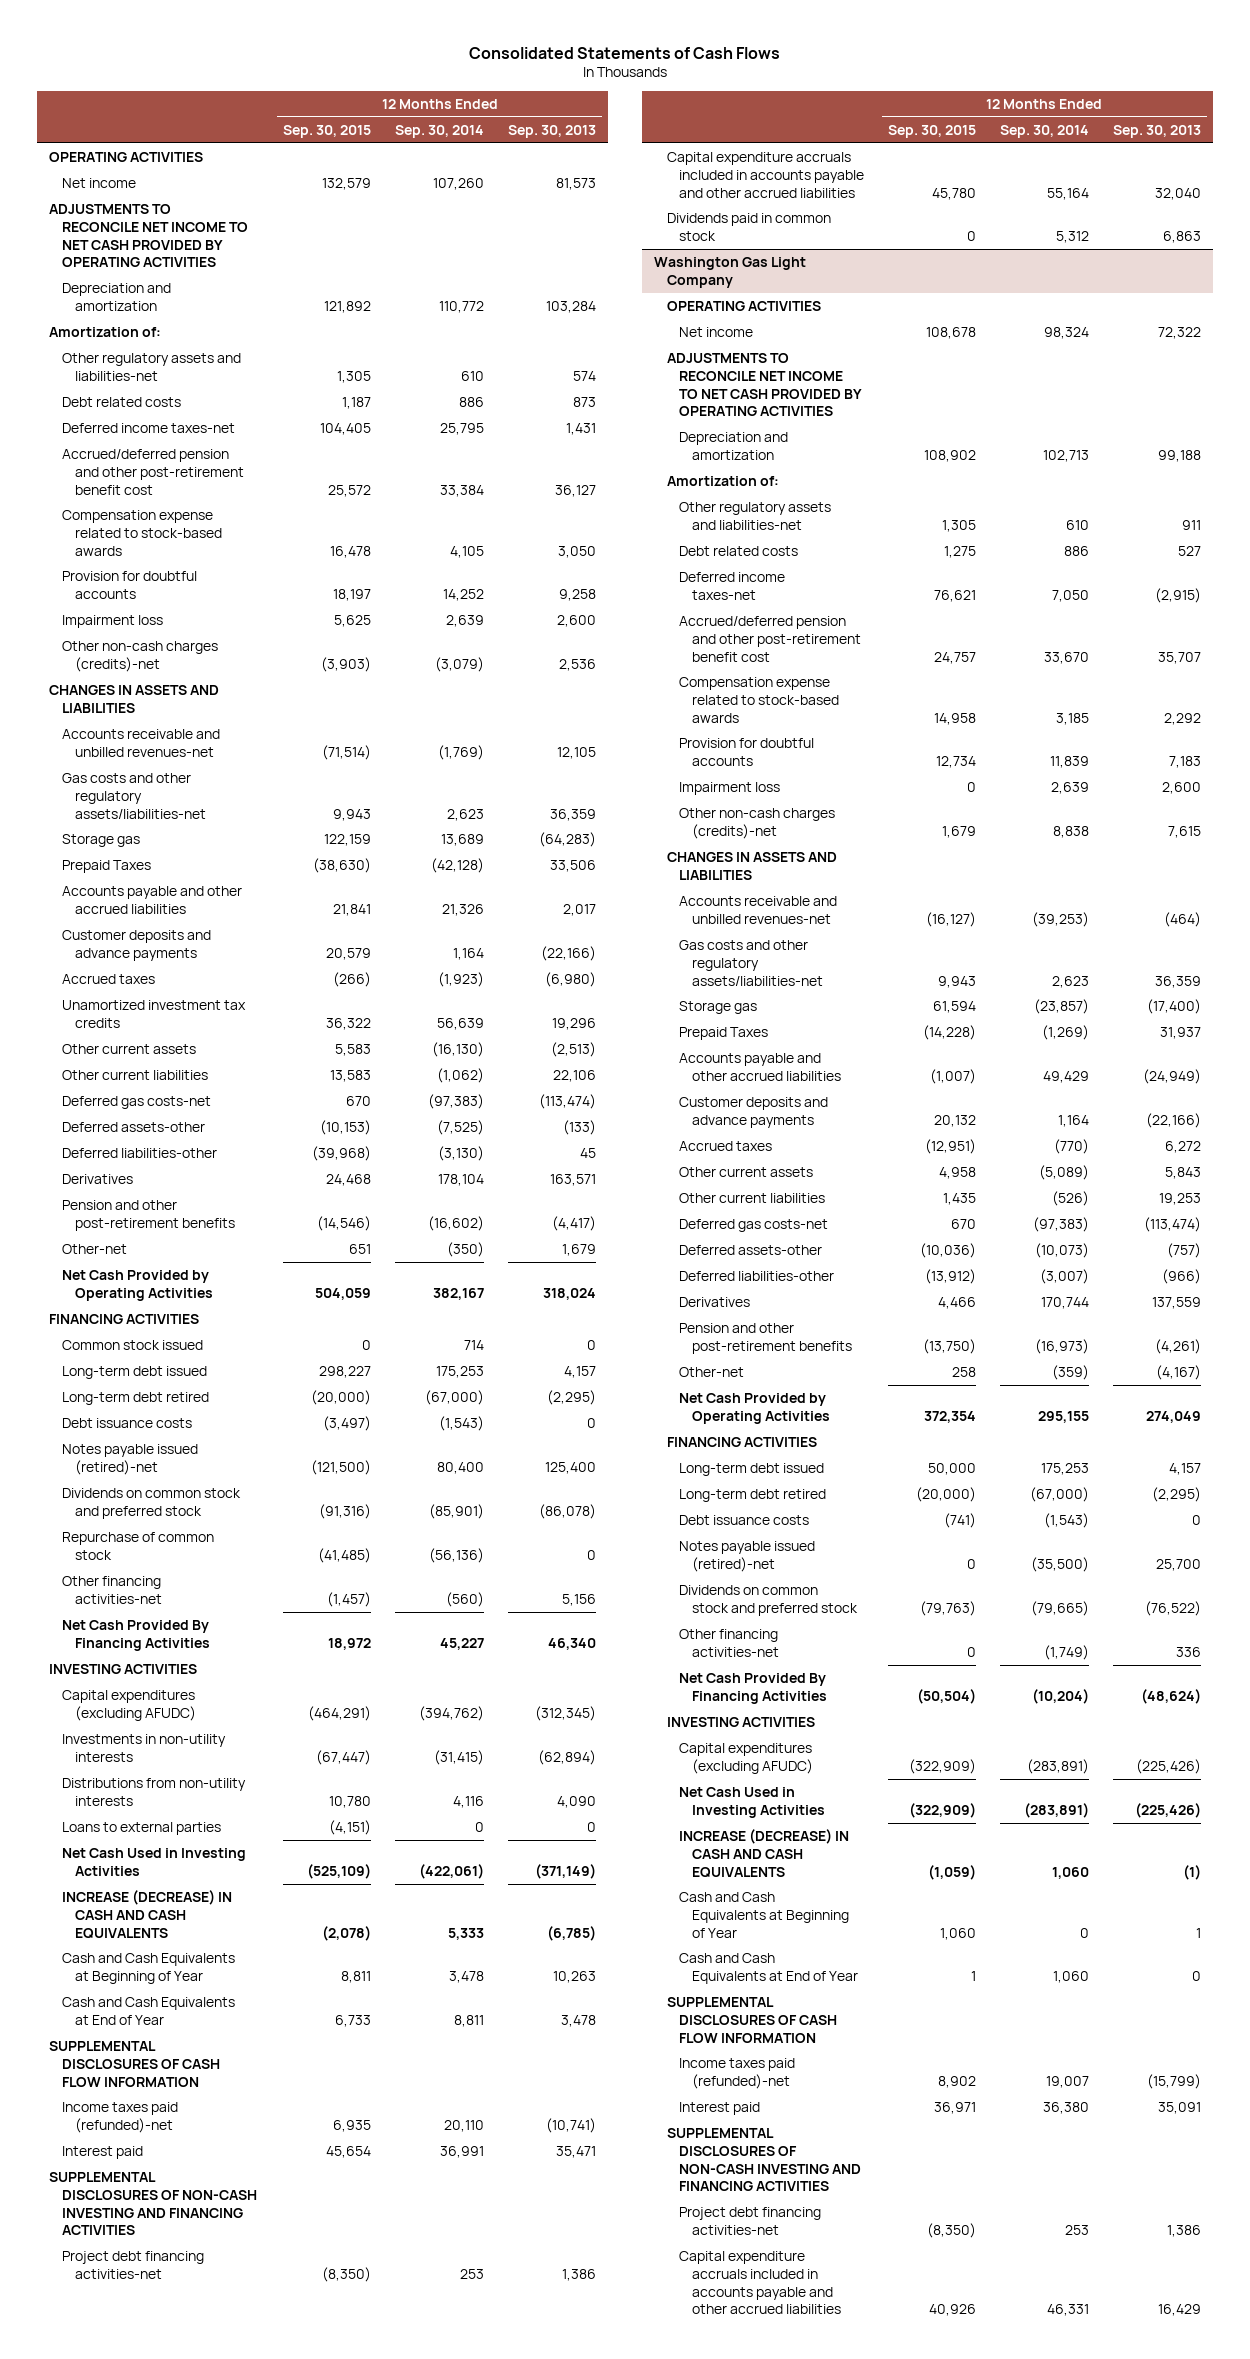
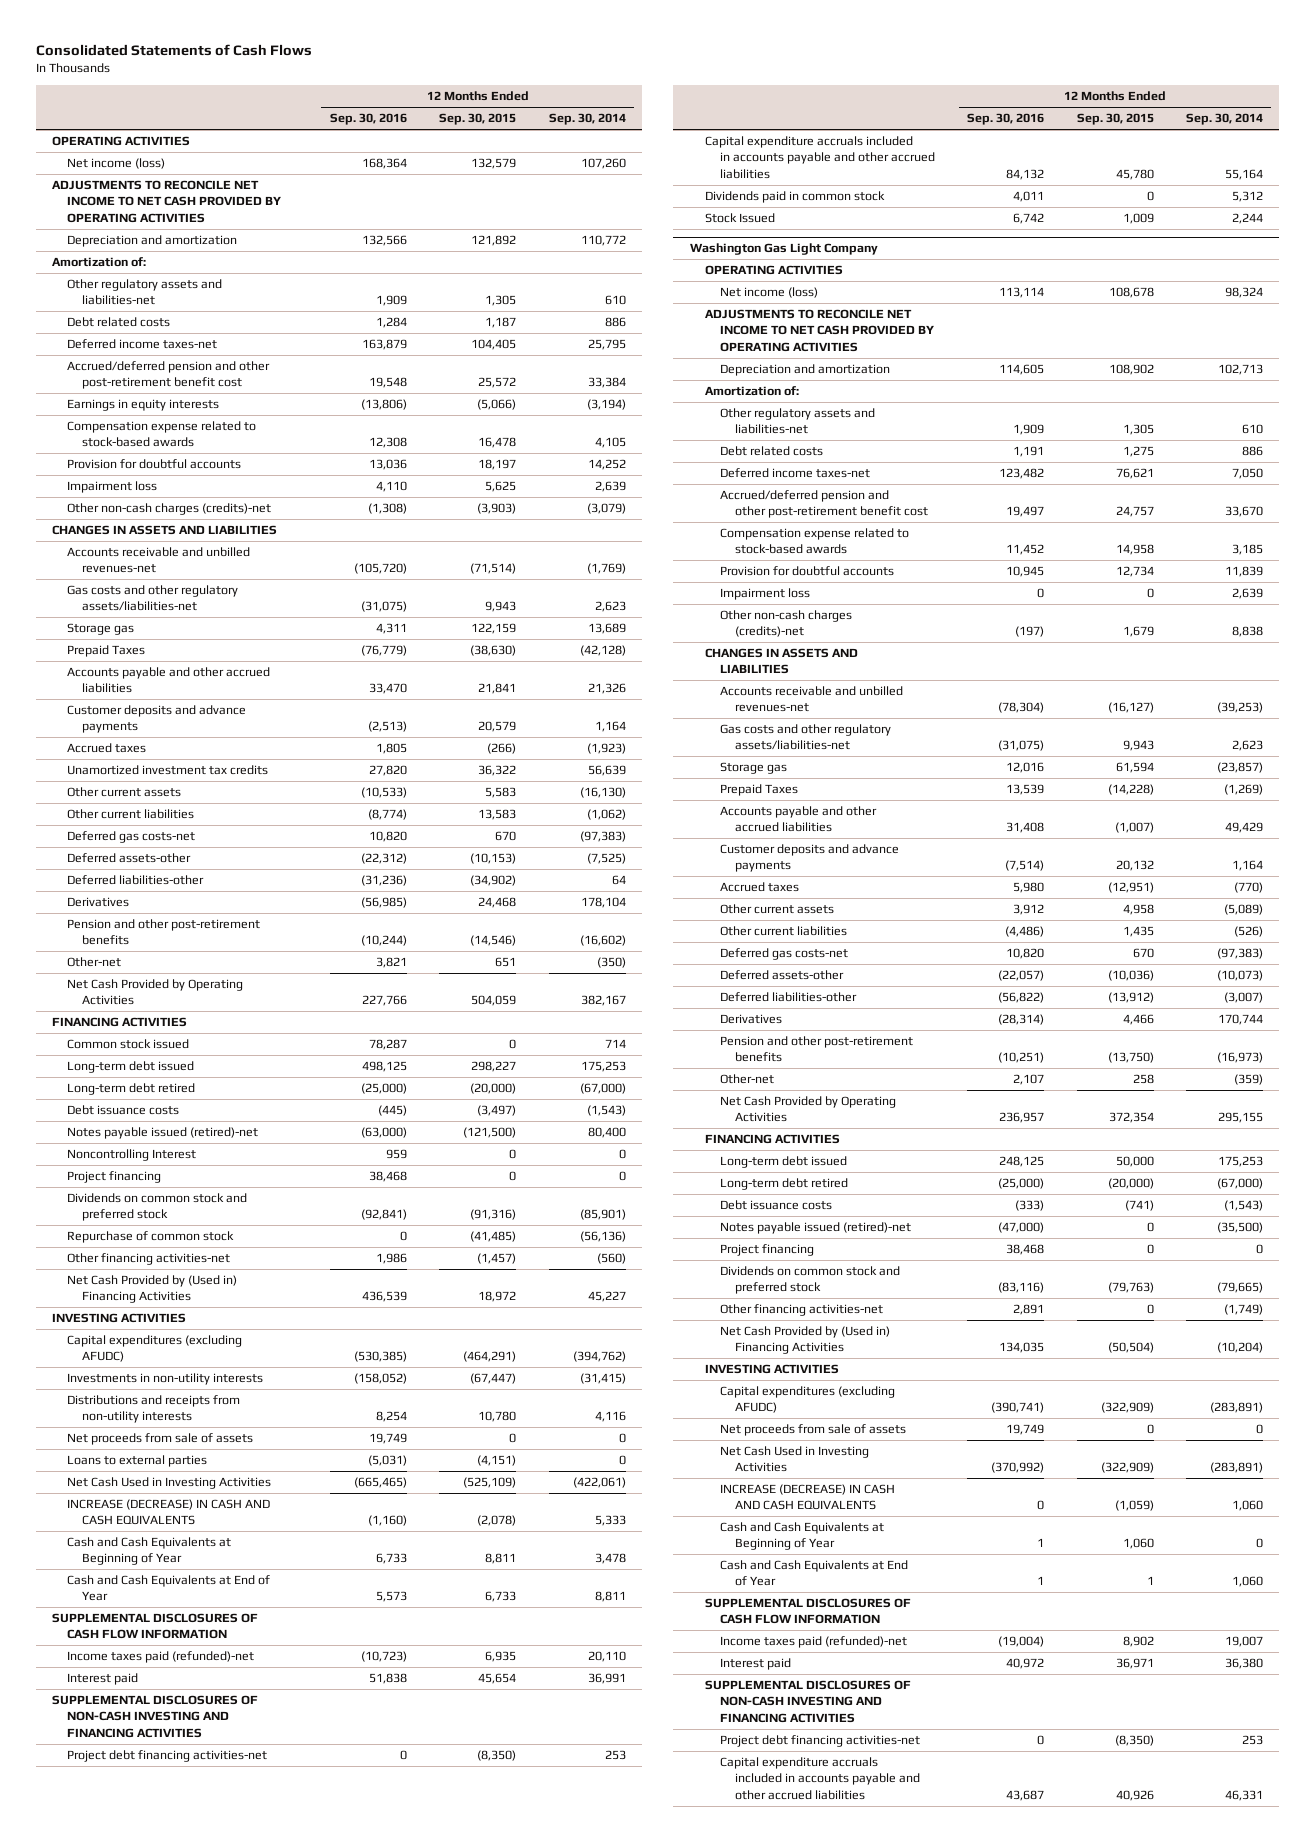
- | 12 Months Ended Sep. 30, 2015 | 12 Months Ended Sep. 30, 2014 | 12 Months Ended Sep. 30, 2013
+ | 12 Months Ended Sep. 30, 2016 | 12 Months Ended Sep. 30, 2015 | 12 Months Ended Sep. 30, 2014
- Net income | 132,579 | 107,260 | 81,573
+ Net income (loss) | 168,364 | 132,579 | 107,260
+ Earnings in equity interests | (13,806) | (5,066) | (3,194)
- Deferred liabilities-other | (39,968) | (3,130) | 45
+ Deferred liabilities-other | (31,236) | (34,902) | 64
+ Noncontrolling Interest | 959 | 0 | 0
+ Project financing | 38,468 | 0 | 0
- Net Cash Provided By Financing Activities | 18,972 | 45,227 | 46,340
+ Net Cash Provided by (Used in) Financing Activities | 436,539 | 18,972 | 45,227
- Distributions from non-utility interests | 10,780 | 4,116 | 4,090
+ Distributions and receipts from non-utility interests | 8,254 | 10,780 | 4,116
+ Net proceeds from sale of assets | 19,749 | 0 | 0
+ Stock Issued | 6,742 | 1,009 | 2,244
@ Washington Gas Light Company
- Net income | 108,678 | 98,324 | 72,322
+ Net income (loss) | 113,114 | 108,678 | 98,324
+ Project financing | 38,468 | 0 | 0
- Net Cash Provided By Financing Activities | (50,504) | (10,204) | (48,624)
+ Net Cash Provided by (Used in) Financing Activities | 134,035 | (50,504) | (10,204)
+ Net proceeds from sale of assets | 19,749 | 0 | 0

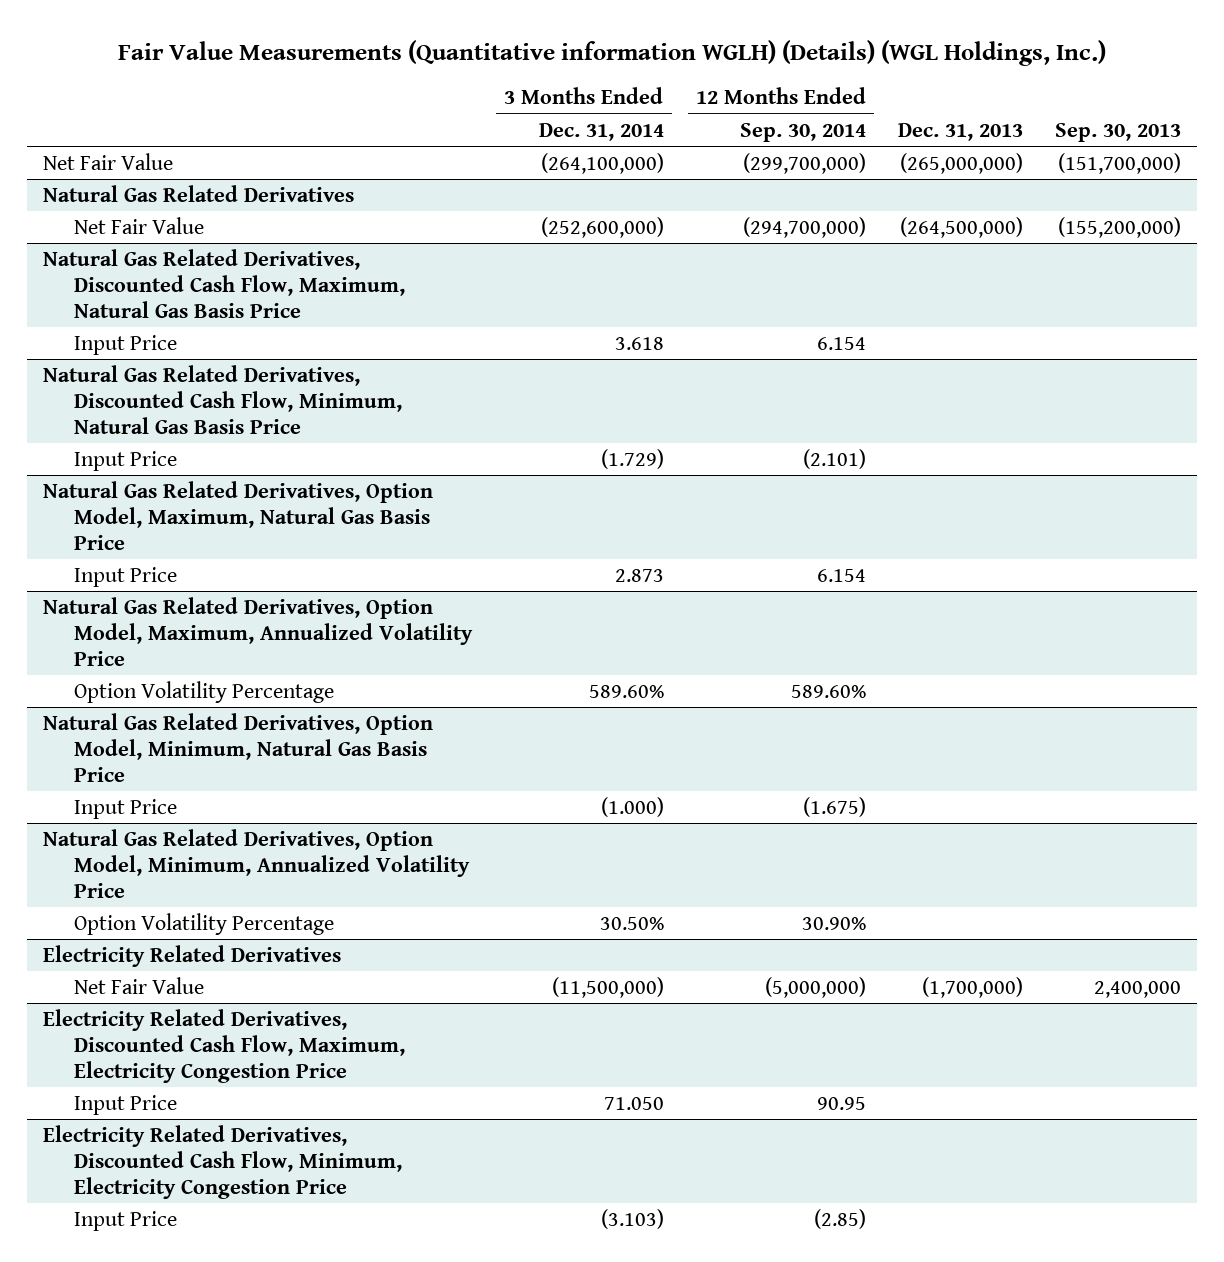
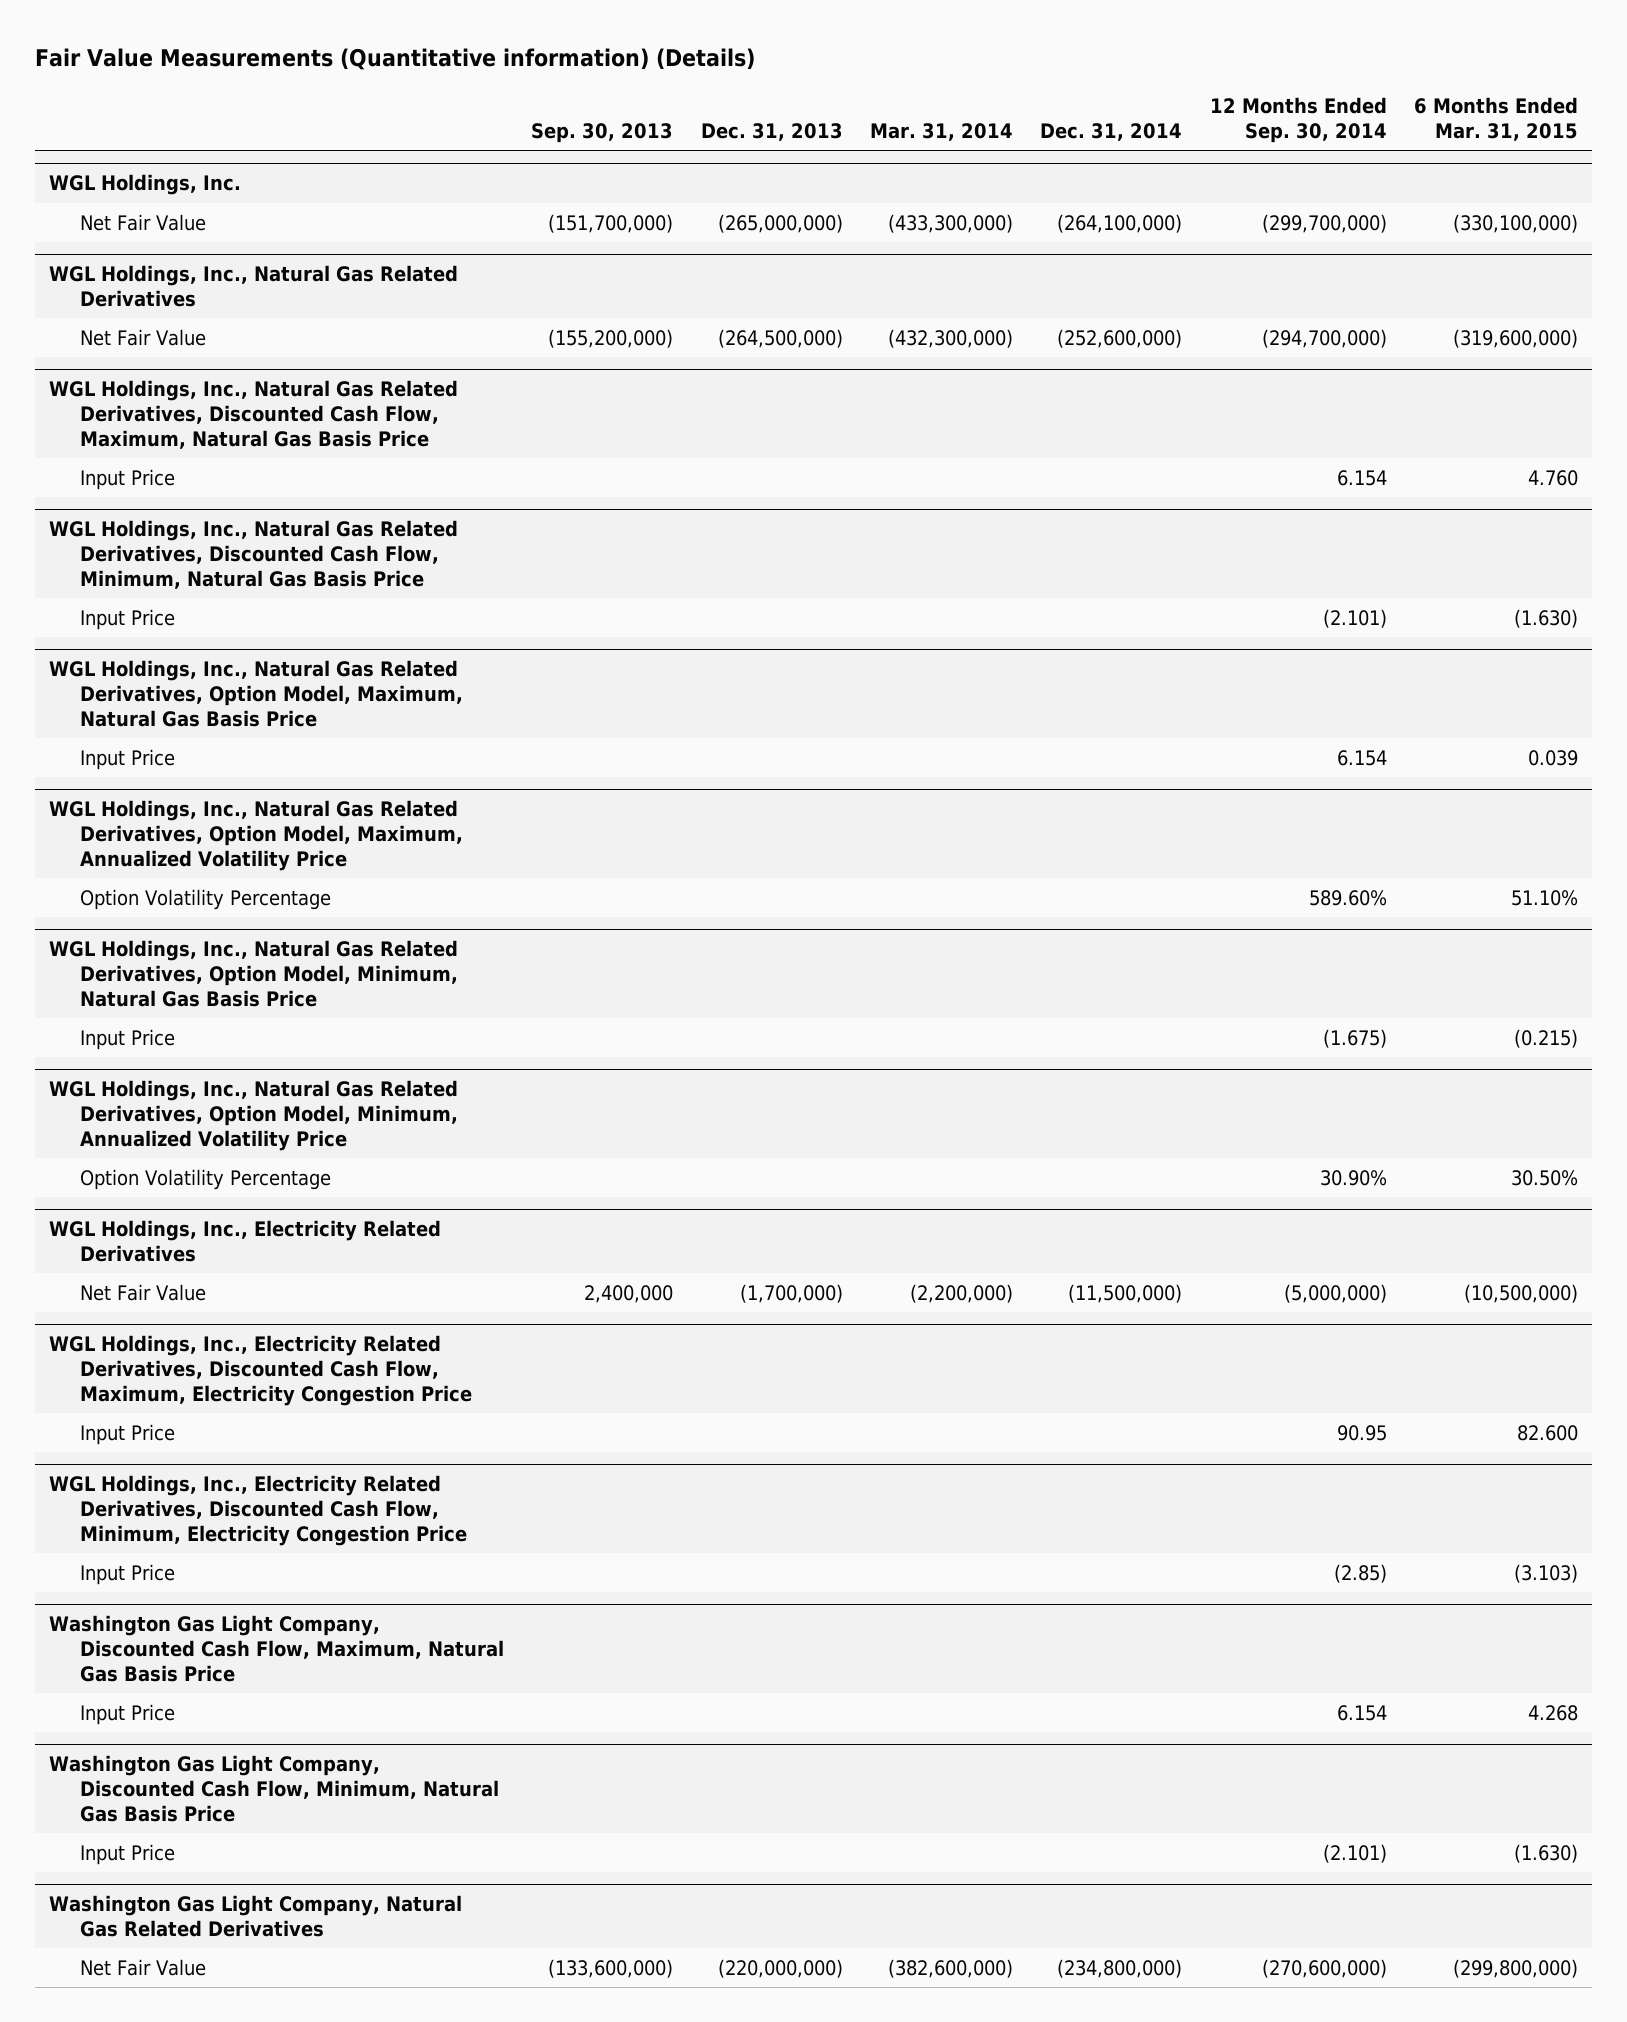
- Fair Value Measurements (Quantitative information WGLH) (Details) (WGL Holdings, Inc.)
+ Fair Value Measurements (Quantitative information) (Details)
- | 3 Months Ended Dec. 31, 2014 | 12 Months Ended Sep. 30, 2014 | Dec. 31, 2013 | Sep. 30, 2013
+ | Sep. 30, 2013 | Dec. 31, 2013 | Mar. 31, 2014 | Dec. 31, 2014 | 12 Months Ended Sep. 30, 2014 | 6 Months Ended Mar. 31, 2015
+ WGL Holdings, Inc.
- Natural Gas Related Derivatives
+ WGL Holdings, Inc., Natural Gas Related Derivatives
- Natural Gas Related Derivatives, Discounted Cash Flow, Maximum, Natural Gas Basis Price
+ WGL Holdings, Inc., Natural Gas Related Derivatives, Discounted Cash Flow, Maximum, Natural Gas Basis Price
- Natural Gas Related Derivatives, Discounted Cash Flow, Minimum, Natural Gas Basis Price
+ WGL Holdings, Inc., Natural Gas Related Derivatives, Discounted Cash Flow, Minimum, Natural Gas Basis Price
- Natural Gas Related Derivatives, Option Model, Maximum, Natural Gas Basis Price
+ WGL Holdings, Inc., Natural Gas Related Derivatives, Option Model, Maximum, Natural Gas Basis Price
- Natural Gas Related Derivatives, Option Model, Maximum, Annualized Volatility Price
+ WGL Holdings, Inc., Natural Gas Related Derivatives, Option Model, Maximum, Annualized Volatility Price
- Natural Gas Related Derivatives, Option Model, Minimum, Natural Gas Basis Price
+ WGL Holdings, Inc., Natural Gas Related Derivatives, Option Model, Minimum, Natural Gas Basis Price
- Natural Gas Related Derivatives, Option Model, Minimum, Annualized Volatility Price
+ WGL Holdings, Inc., Natural Gas Related Derivatives, Option Model, Minimum, Annualized Volatility Price
- Electricity Related Derivatives
+ WGL Holdings, Inc., Electricity Related Derivatives
- Electricity Related Derivatives, Discounted Cash Flow, Maximum, Electricity Congestion Price
+ WGL Holdings, Inc., Electricity Related Derivatives, Discounted Cash Flow, Maximum, Electricity Congestion Price
- Electricity Related Derivatives, Discounted Cash Flow, Minimum, Electricity Congestion Price
+ WGL Holdings, Inc., Electricity Related Derivatives, Discounted Cash Flow, Minimum, Electricity Congestion Price
+ Washington Gas Light Company, Discounted Cash Flow, Maximum, Natural Gas Basis Price
+ Input Price | | | | | 6.154 | 4.268
+ Washington Gas Light Company, Discounted Cash Flow, Minimum, Natural Gas Basis Price
+ Input Price | | | | | (2.101) | (1.630)
+ Washington Gas Light Company, Natural Gas Related Derivatives
+ Net Fair Value | (133,600,000) | (220,000,000) | (382,600,000) | (234,800,000) | (270,600,000) | (299,800,000)

